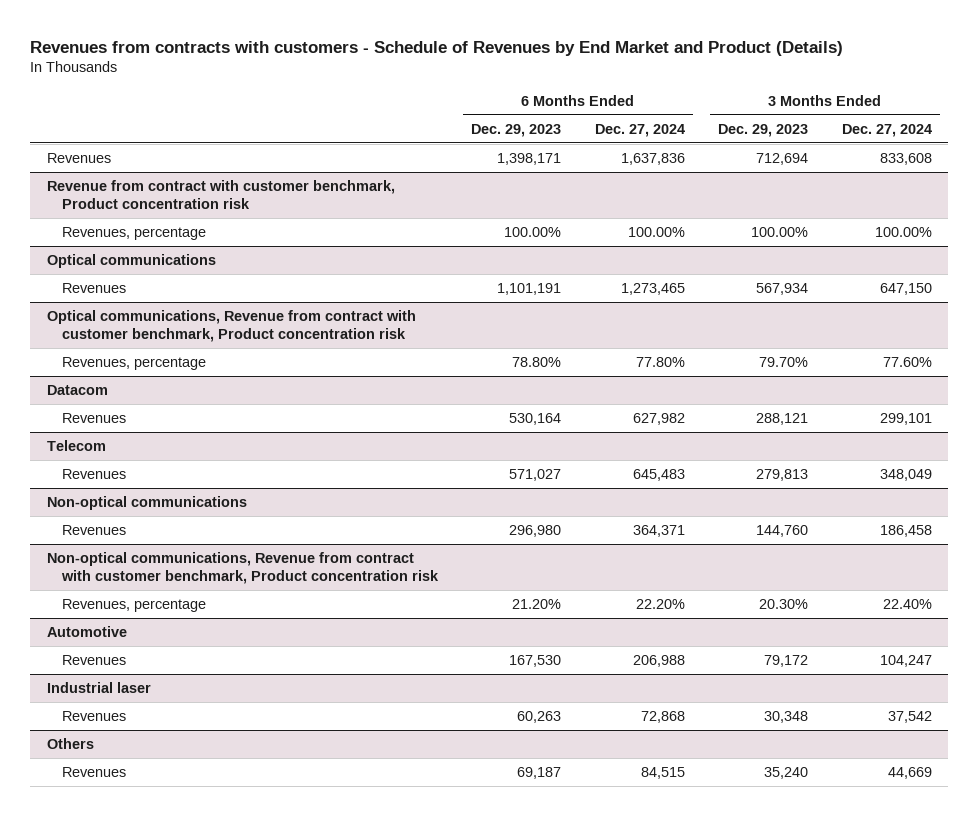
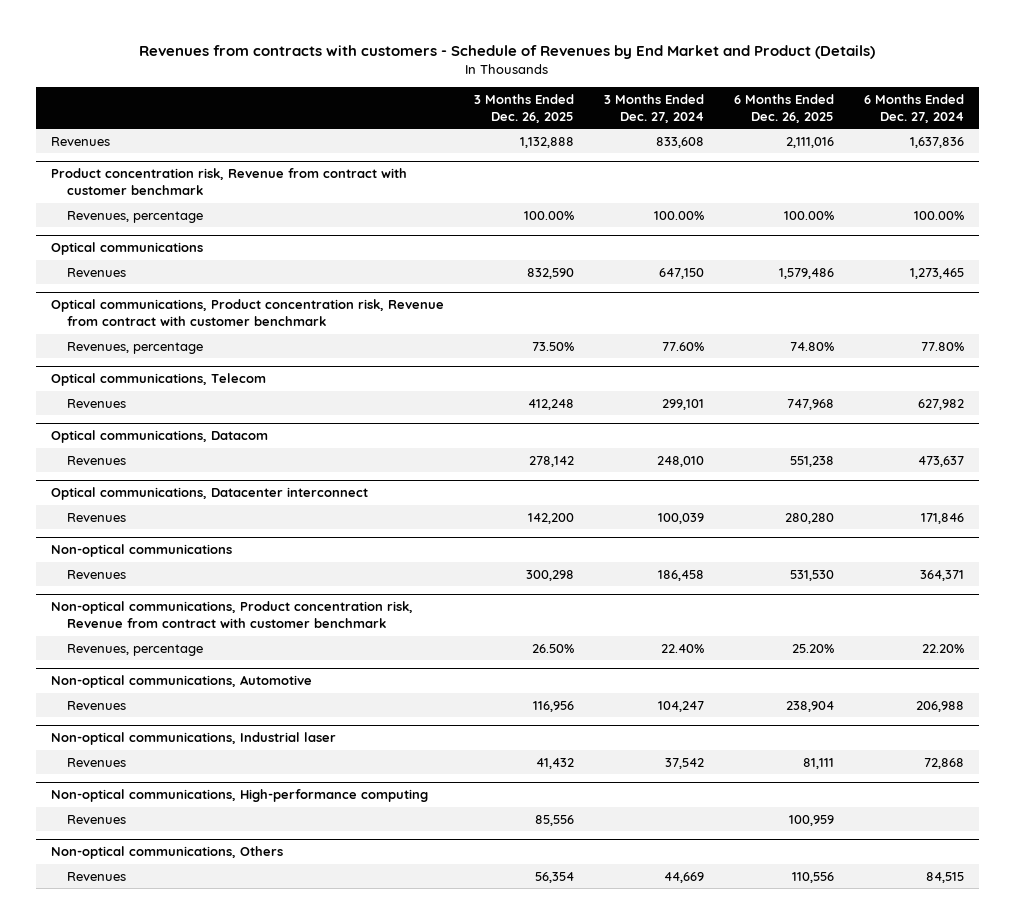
- | 6 Months Ended Dec. 29, 2023 | 6 Months Ended Dec. 27, 2024 | 3 Months Ended Dec. 29, 2023 | 3 Months Ended Dec. 27, 2024
+ | 3 Months Ended Dec. 26, 2025 | 3 Months Ended Dec. 27, 2024 | 6 Months Ended Dec. 26, 2025 | 6 Months Ended Dec. 27, 2024
- Revenue from contract with customer benchmark, Product concentration risk
+ Product concentration risk, Revenue from contract with customer benchmark
- Optical communications, Revenue from contract with customer benchmark, Product concentration risk
+ Optical communications, Product concentration risk, Revenue from contract with customer benchmark
- Datacom
+ Optical communications, Telecom
- Telecom
- Revenues | 571,027 | 645,483 | 279,813 | 348,049
+ Optical communications, Datacom
+ Revenues | 278,142 | 248,010 | 551,238 | 473,637
+ Optical communications, Datacenter interconnect
+ Revenues | 142,200 | 100,039 | 280,280 | 171,846
- Non-optical communications, Revenue from contract with customer benchmark, Product concentration risk
+ Non-optical communications, Product concentration risk, Revenue from contract with customer benchmark
- Automotive
+ Non-optical communications, Automotive
- Industrial laser
+ Non-optical communications, Industrial laser
- Others
+ Non-optical communications, High-performance computing
+ Revenues | 85,556 | | 100,959 |
+ Non-optical communications, Others

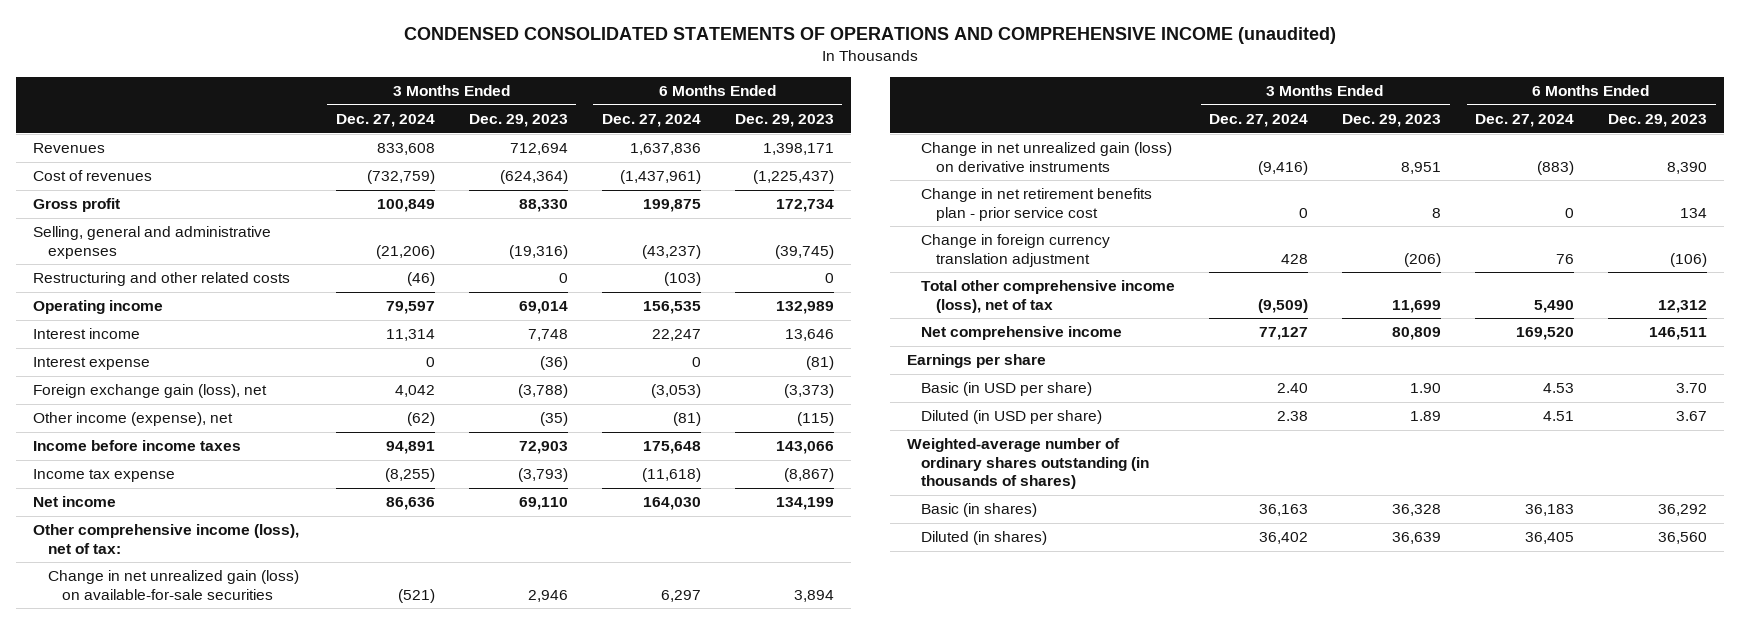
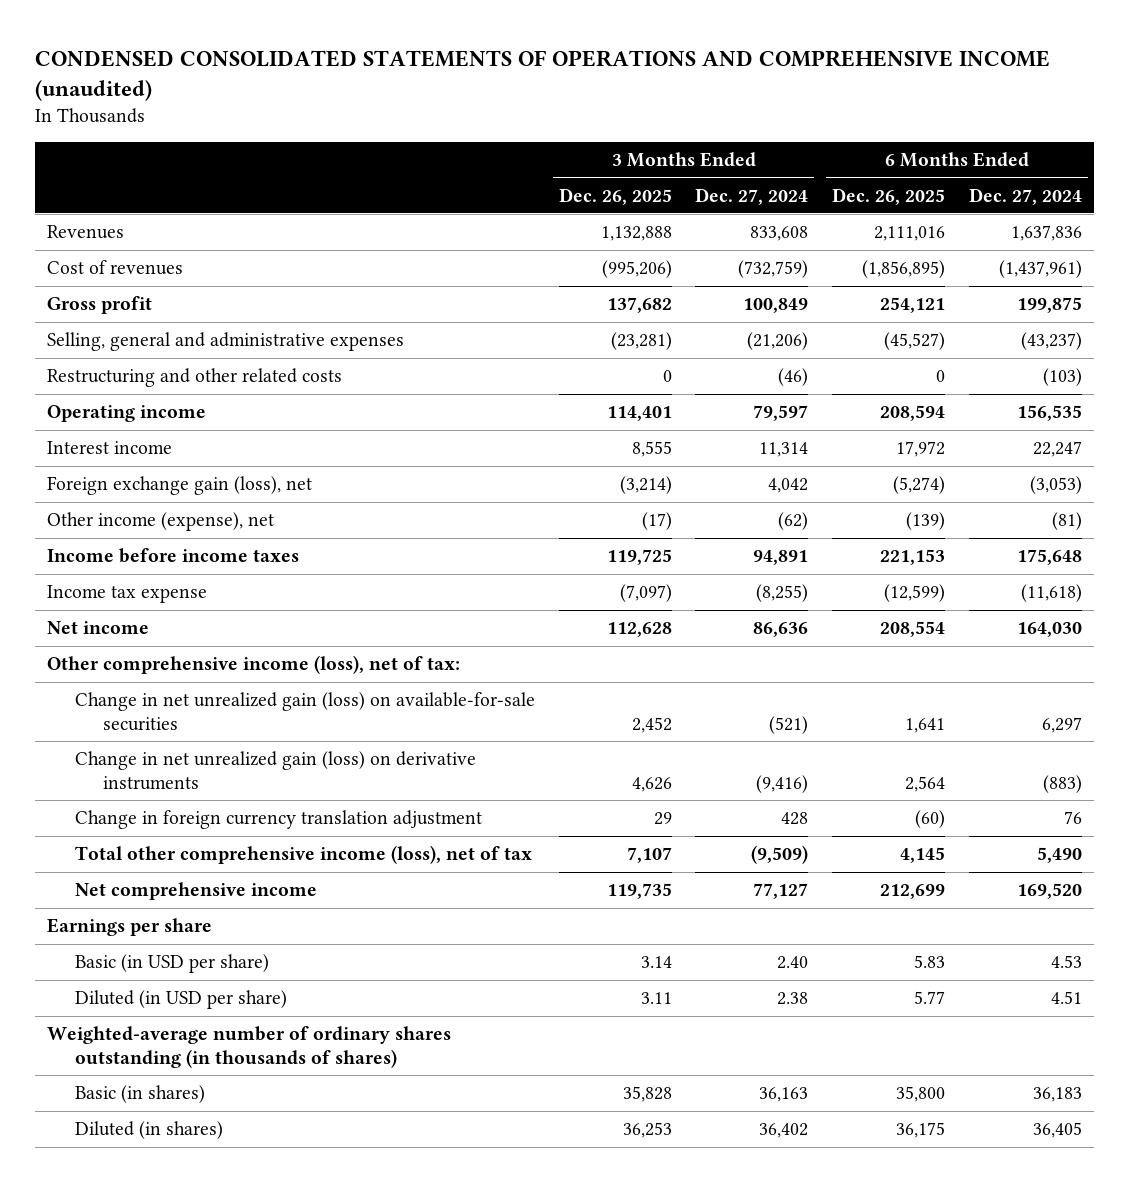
- | 3 Months Ended Dec. 27, 2024 | 3 Months Ended Dec. 29, 2023 | 6 Months Ended Dec. 27, 2024 | 6 Months Ended Dec. 29, 2023
+ | 3 Months Ended Dec. 26, 2025 | 3 Months Ended Dec. 27, 2024 | 6 Months Ended Dec. 26, 2025 | 6 Months Ended Dec. 27, 2024
- Interest expense | 0 | (36) | 0 | (81)
- Change in net retirement benefits plan - prior service cost | 0 | 8 | 0 | 134

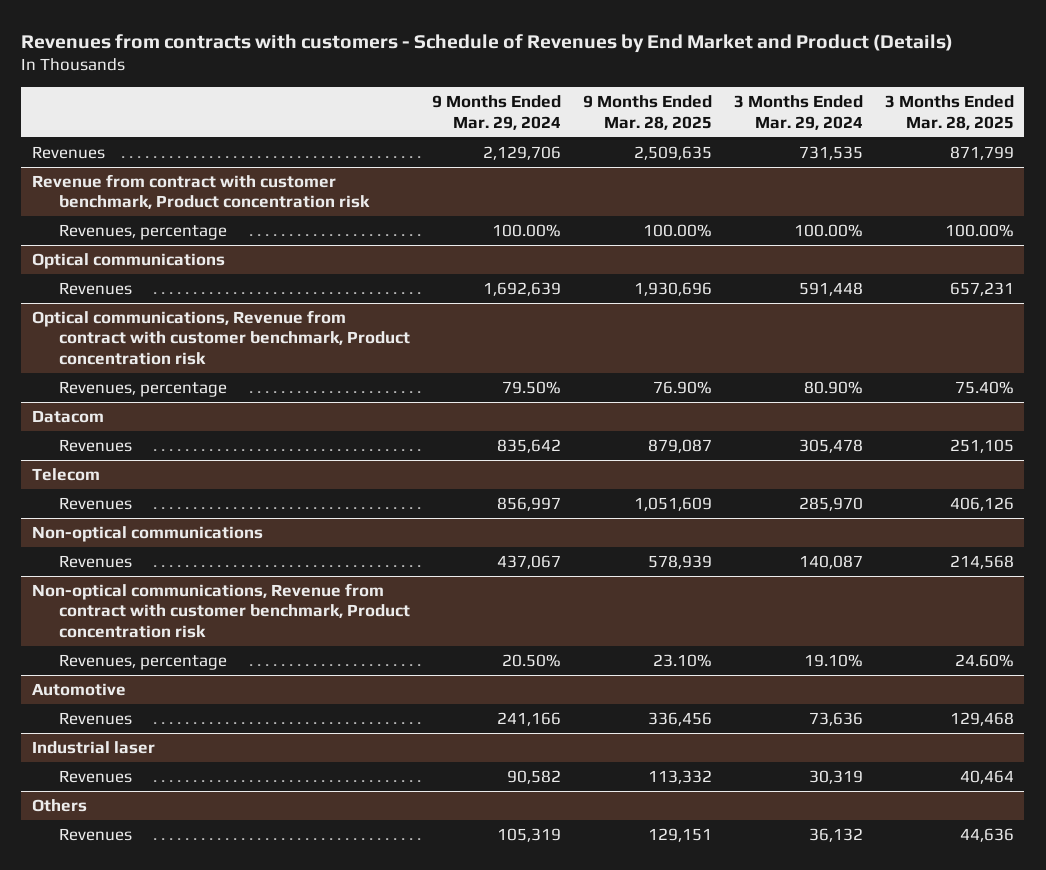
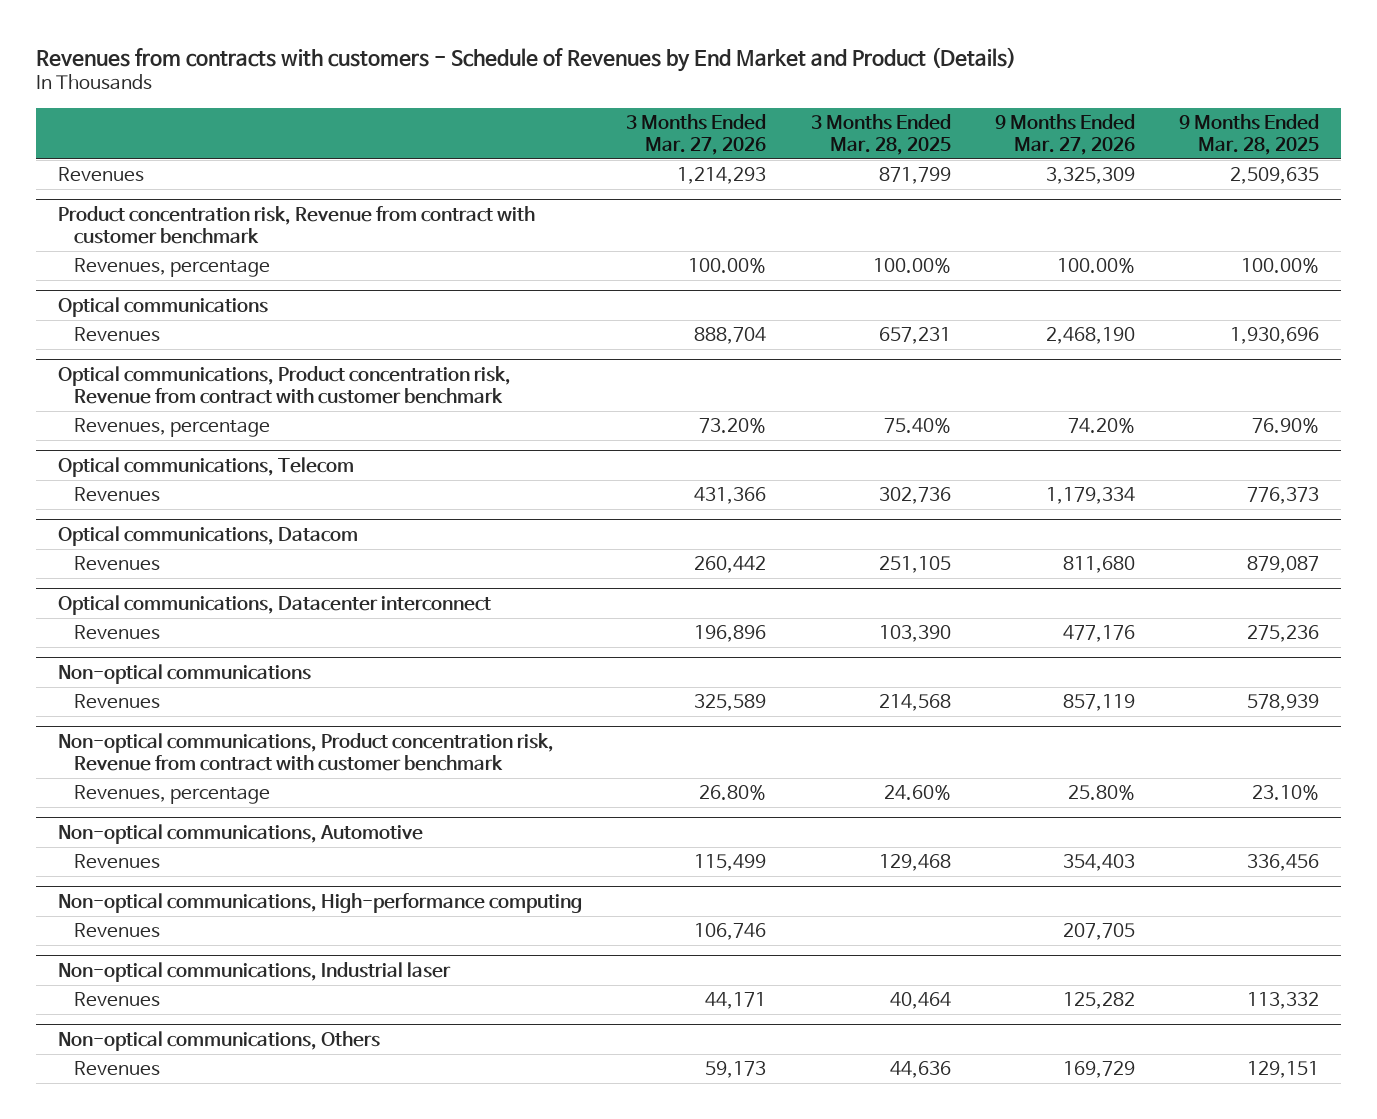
- | 9 Months Ended Mar. 29, 2024 | 9 Months Ended Mar. 28, 2025 | 3 Months Ended Mar. 29, 2024 | 3 Months Ended Mar. 28, 2025
+ | 3 Months Ended Mar. 27, 2026 | 3 Months Ended Mar. 28, 2025 | 9 Months Ended Mar. 27, 2026 | 9 Months Ended Mar. 28, 2025
- Revenue from contract with customer benchmark, Product concentration risk
+ Product concentration risk, Revenue from contract with customer benchmark
- Optical communications, Revenue from contract with customer benchmark, Product concentration risk
+ Optical communications, Product concentration risk, Revenue from contract with customer benchmark
- Datacom
+ Optical communications, Telecom
+ Revenues | 431,366 | 302,736 | 1,179,334 | 776,373
+ Optical communications, Datacom
- Telecom
- Revenues | 856,997 | 1,051,609 | 285,970 | 406,126
+ Optical communications, Datacenter interconnect
+ Revenues | 196,896 | 103,390 | 477,176 | 275,236
- Non-optical communications, Revenue from contract with customer benchmark, Product concentration risk
+ Non-optical communications, Product concentration risk, Revenue from contract with customer benchmark
- Automotive
+ Non-optical communications, Automotive
- Industrial laser
+ Non-optical communications, High-performance computing
+ Revenues | 106,746 | | 207,705 |
+ Non-optical communications, Industrial laser
- Others
+ Non-optical communications, Others

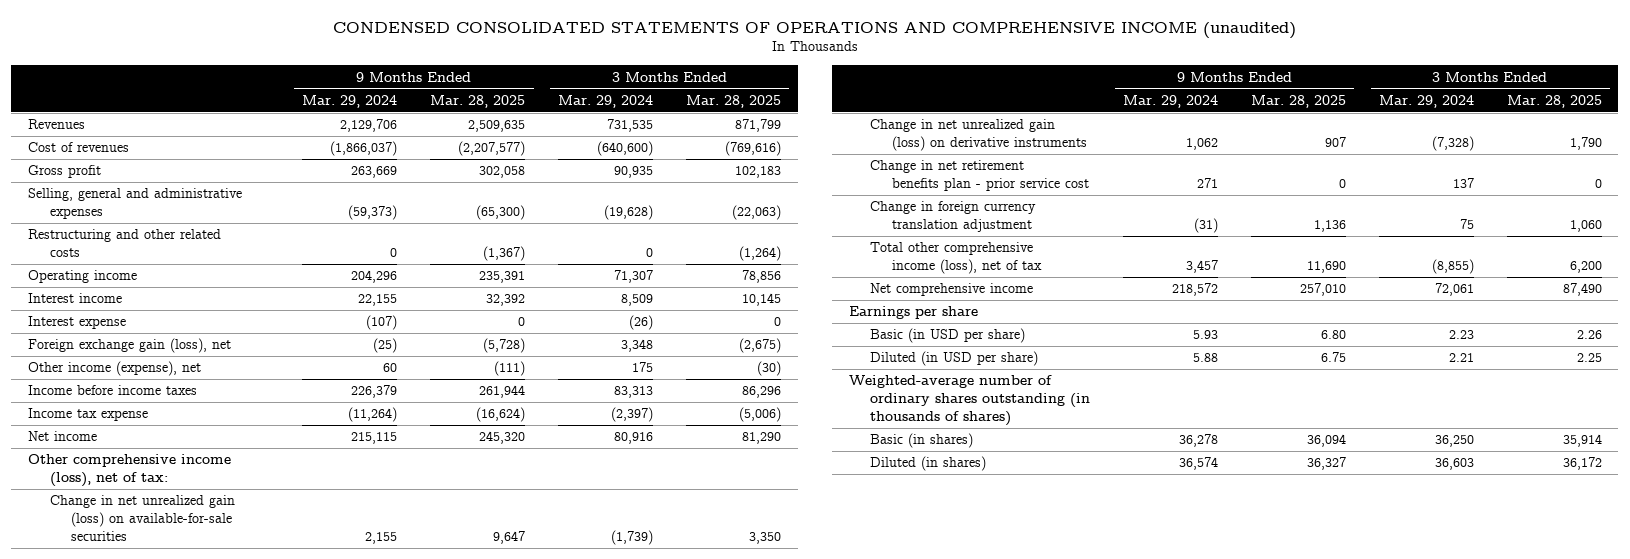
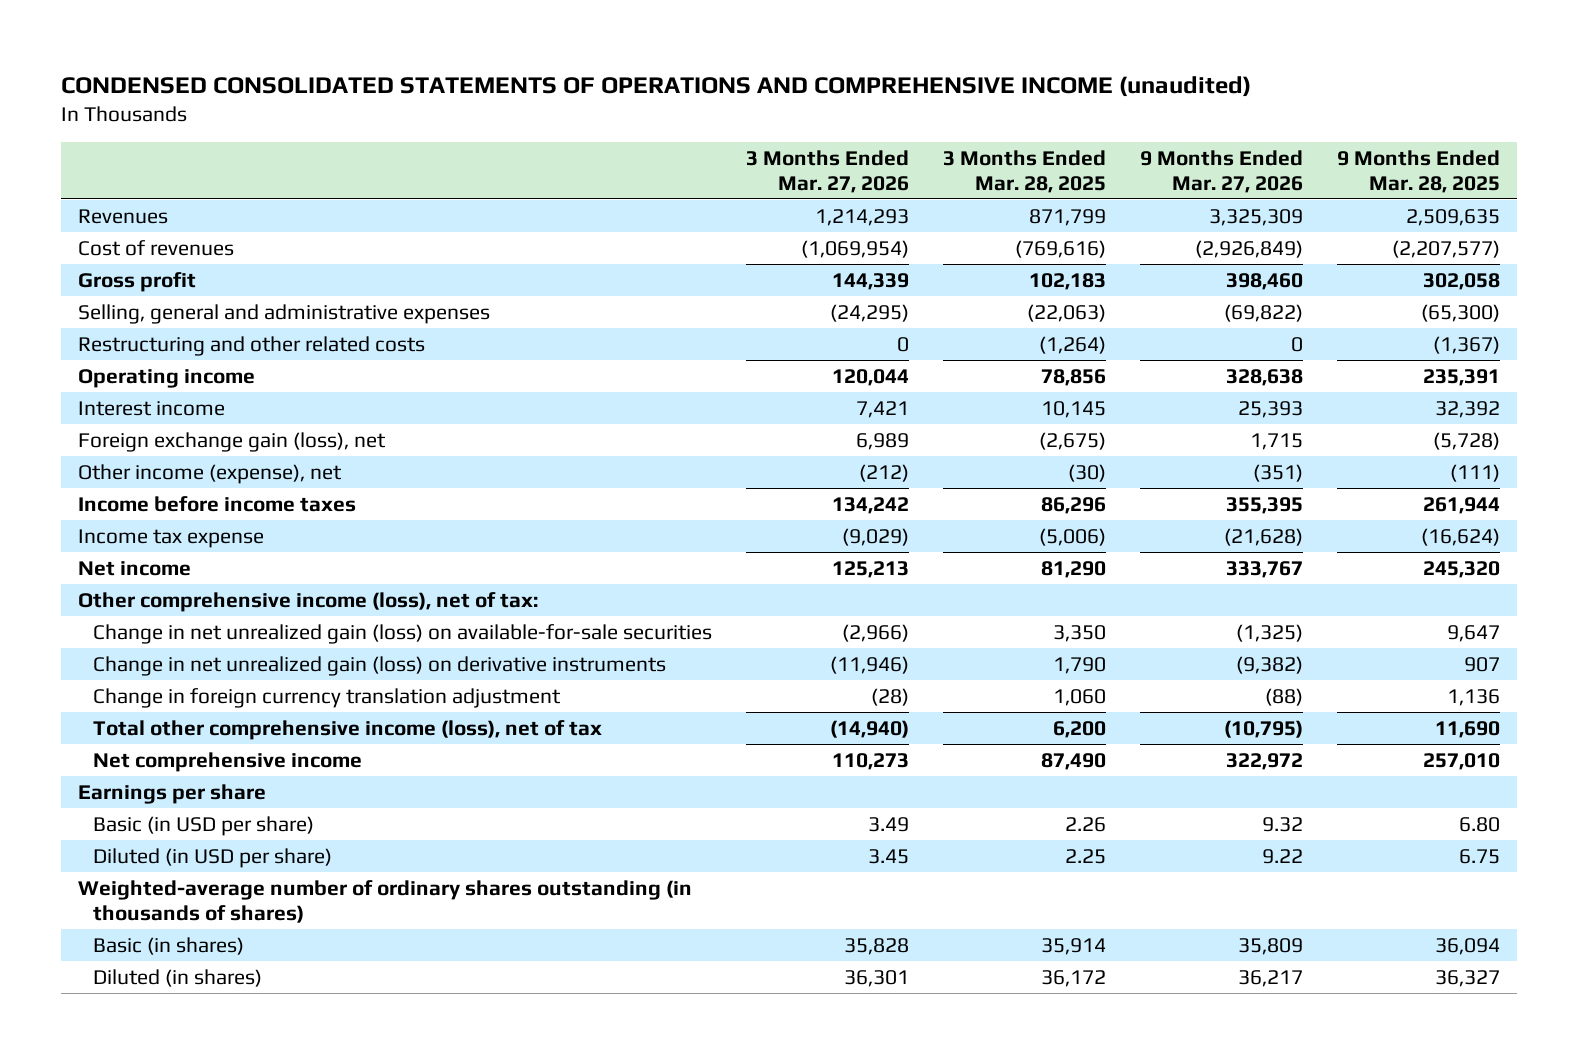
- | 9 Months Ended Mar. 29, 2024 | 9 Months Ended Mar. 28, 2025 | 3 Months Ended Mar. 29, 2024 | 3 Months Ended Mar. 28, 2025
+ | 3 Months Ended Mar. 27, 2026 | 3 Months Ended Mar. 28, 2025 | 9 Months Ended Mar. 27, 2026 | 9 Months Ended Mar. 28, 2025
- Interest expense | (107) | 0 | (26) | 0
- Change in net retirement benefits plan - prior service cost | 271 | 0 | 137 | 0

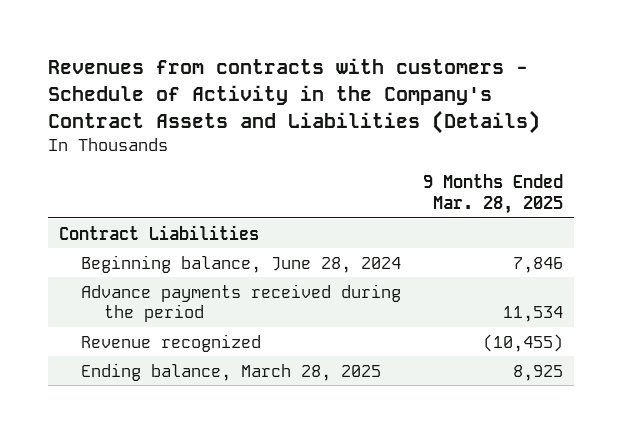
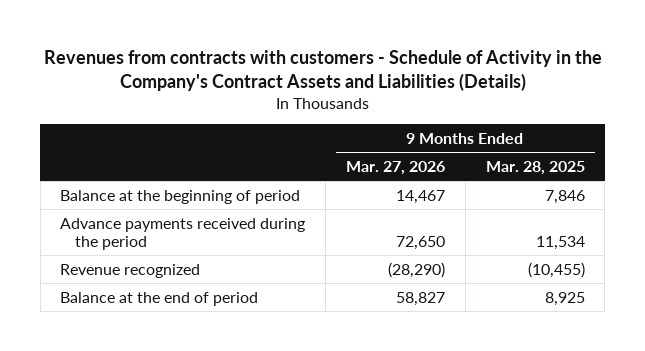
- | 9 Months Ended Mar. 28, 2025
+ | 9 Months Ended Mar. 27, 2026 | 9 Months Ended Mar. 28, 2025
- Contract Liabilities
- Beginning balance, June 28, 2024 | 7,846
+ Balance at the beginning of period | 14,467 | 7,846
- Ending balance, March 28, 2025 | 8,925
+ Balance at the end of period | 58,827 | 8,925

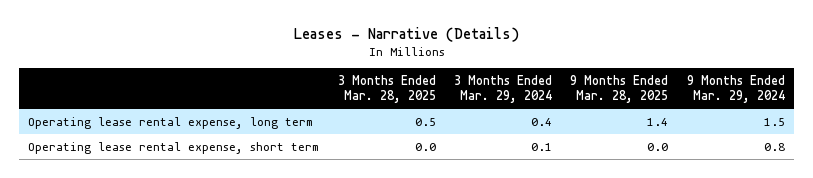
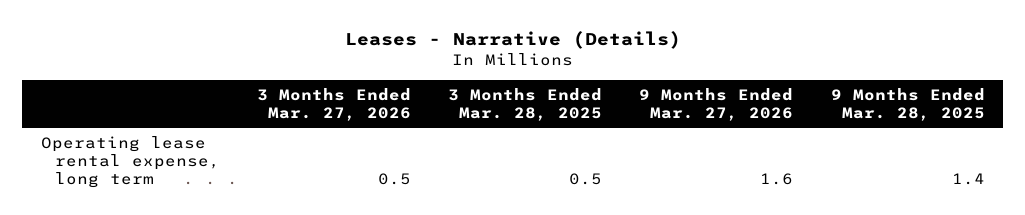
- | 3 Months Ended Mar. 28, 2025 | 3 Months Ended Mar. 29, 2024 | 9 Months Ended Mar. 28, 2025 | 9 Months Ended Mar. 29, 2024
+ | 3 Months Ended Mar. 27, 2026 | 3 Months Ended Mar. 28, 2025 | 9 Months Ended Mar. 27, 2026 | 9 Months Ended Mar. 28, 2025
- Operating lease rental expense, short term | 0.0 | 0.1 | 0.0 | 0.8

